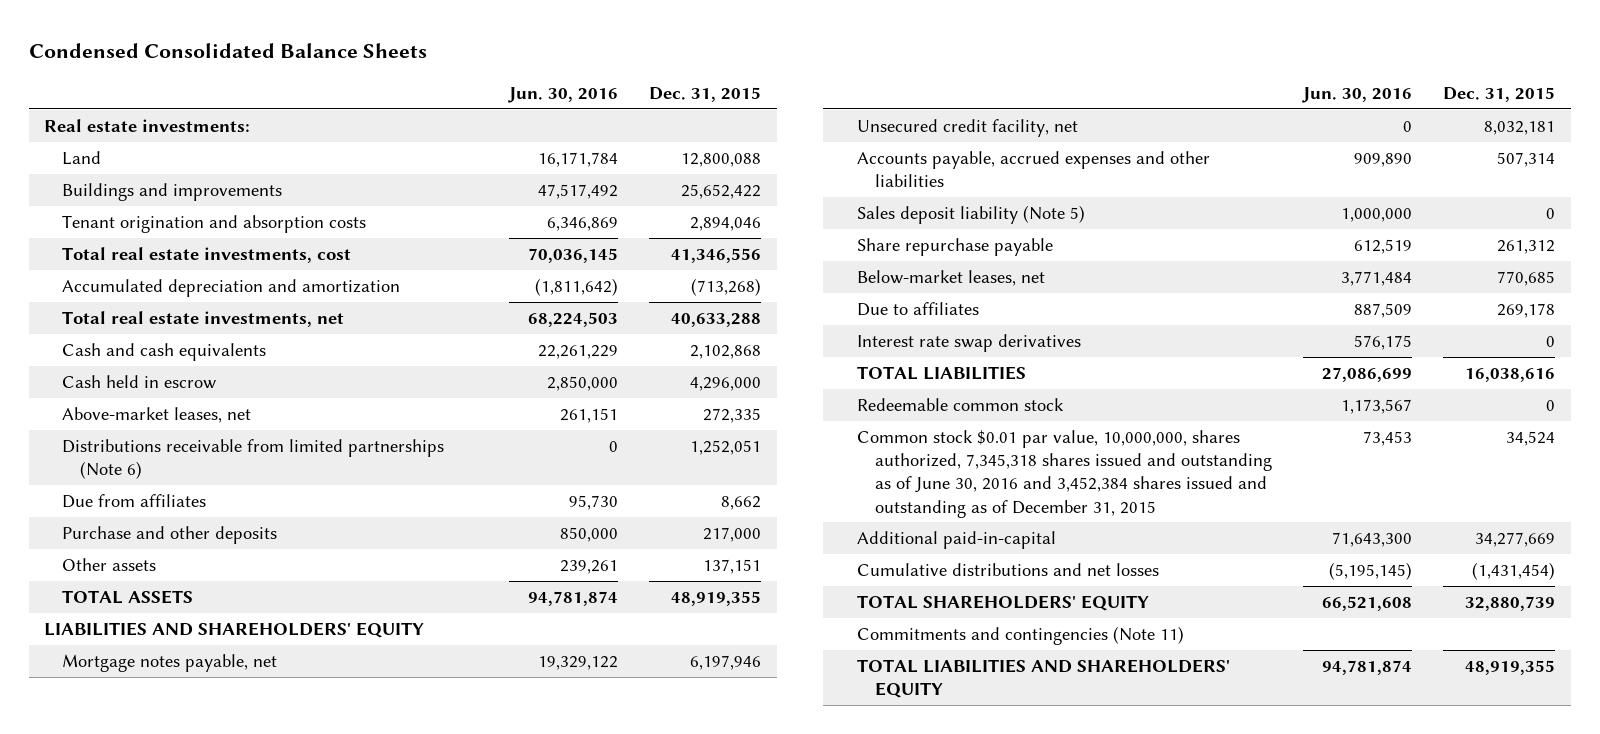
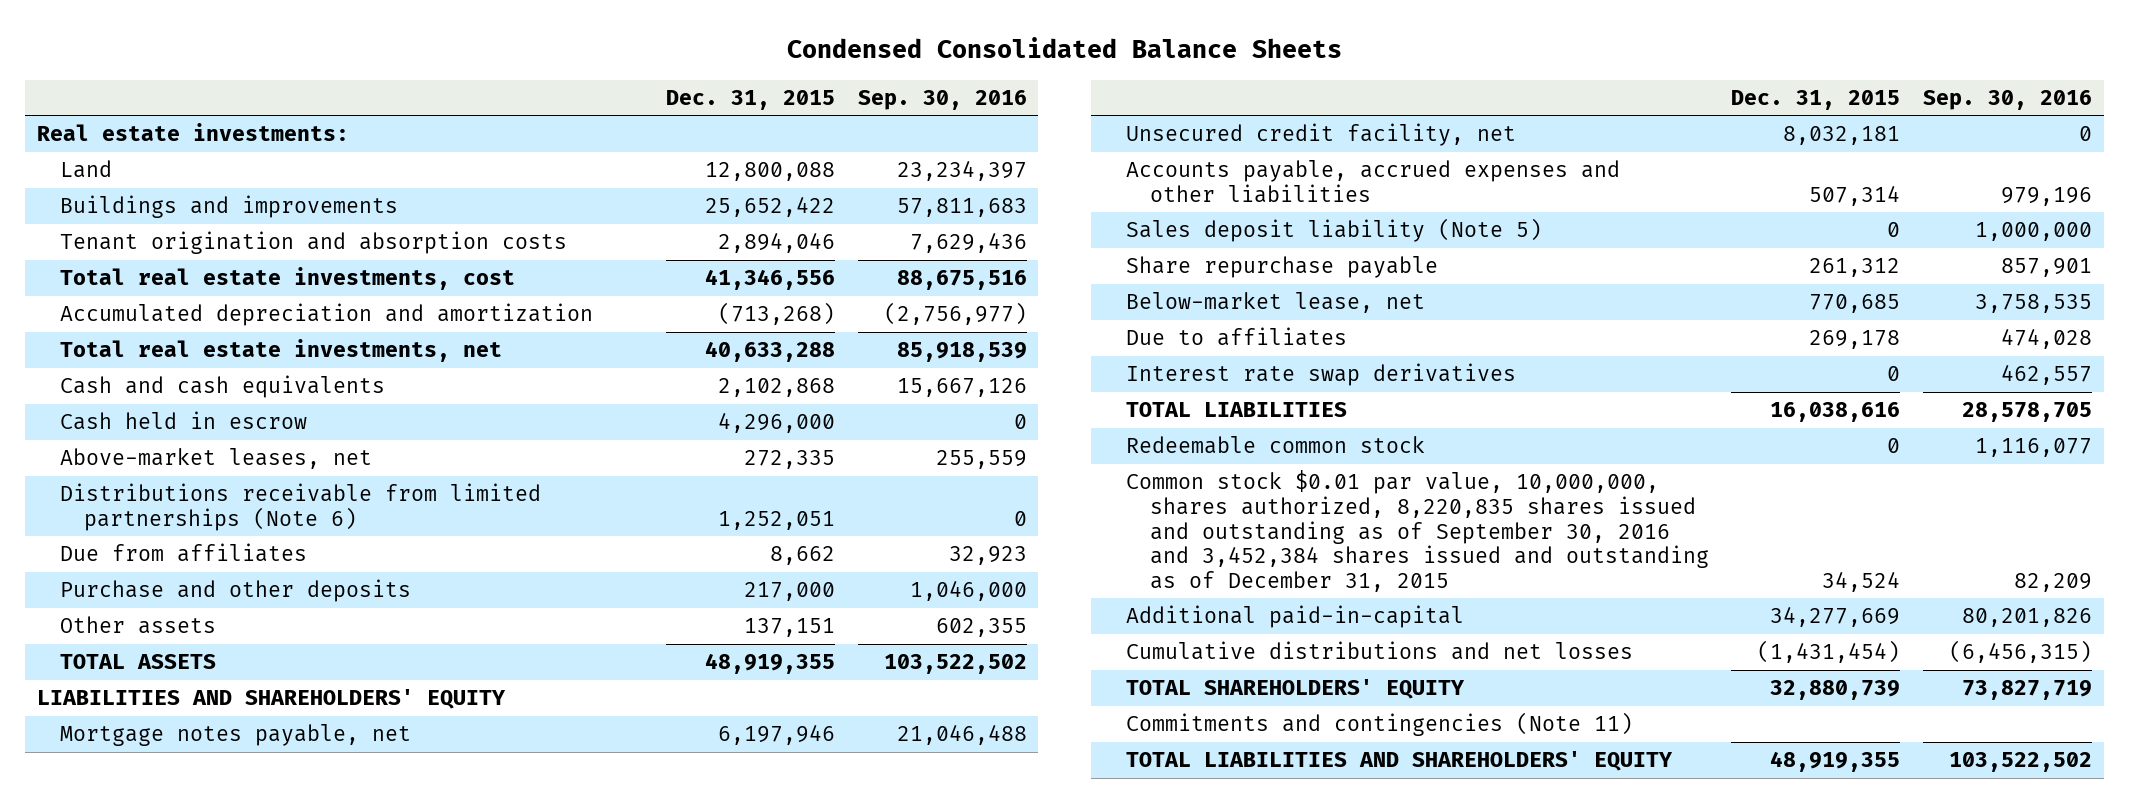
- | Jun. 30, 2016 | Dec. 31, 2015
+ | Dec. 31, 2015 | Sep. 30, 2016
- Below-market leases, net | 3,771,484 | 770,685
+ Below-market lease, net | 770,685 | 3,758,535
- Common stock $0.01 par value, 10,000,000, shares authorized, 7,345,318 shares issued and outstanding as of June 30, 2016 and 3,452,384 shares issued and outstanding as of December 31, 2015 | 73,453 | 34,524
+ Common stock $0.01 par value, 10,000,000, shares authorized, 8,220,835 shares issued and outstanding as of September 30, 2016 and 3,452,384 shares issued and outstanding as of December 31, 2015 | 34,524 | 82,209

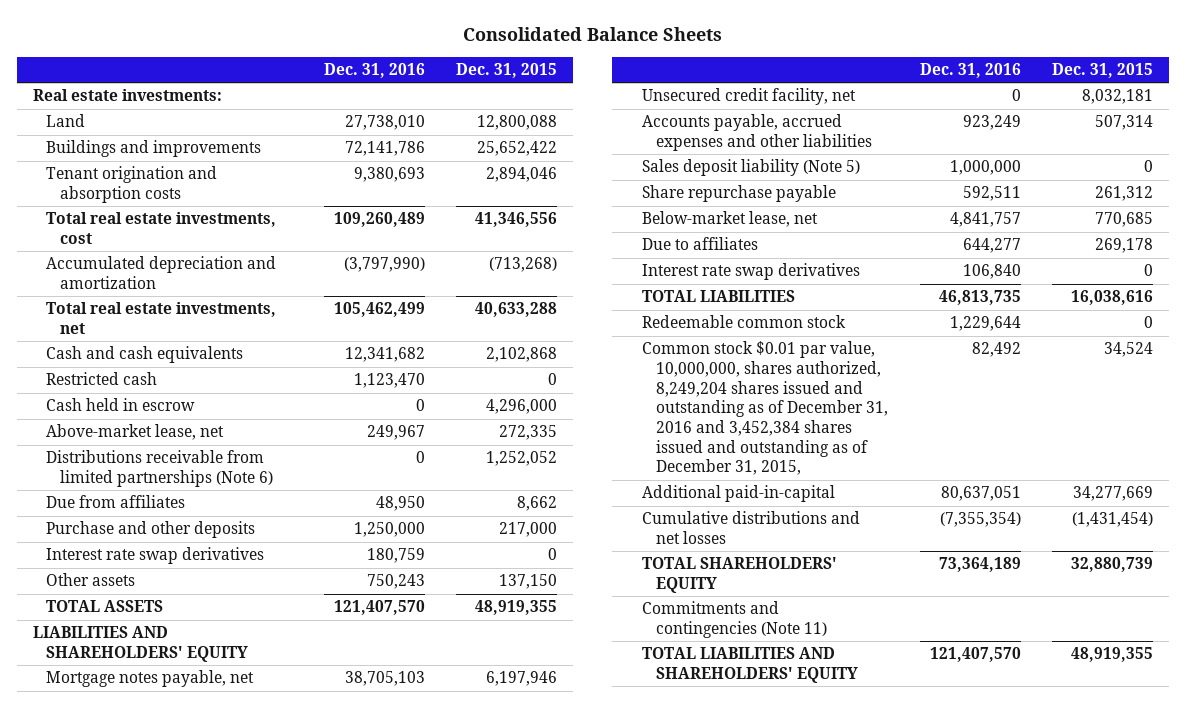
- Condensed Consolidated Balance Sheets
+ Consolidated Balance Sheets
- | Dec. 31, 2015 | Sep. 30, 2016
+ | Dec. 31, 2016 | Dec. 31, 2015
+ Restricted cash | 1,123,470 | 0
- Above-market leases, net | 272,335 | 255,559
- Distributions receivable from limited partnerships (Note 6) | 1,252,051 | 0
+ Above-market lease, net | 249,967 | 272,335
+ Distributions receivable from limited partnerships (Note 6) | 0 | 1,252,052
- Other assets | 137,151 | 602,355
+ Interest rate swap derivatives | 180,759 | 0
+ Other assets | 750,243 | 137,150
- Common stock $0.01 par value, 10,000,000, shares authorized, 8,220,835 shares issued and outstanding as of September 30, 2016 and 3,452,384 shares issued and outstanding as of December 31, 2015 | 34,524 | 82,209
+ Common stock $0.01 par value, 10,000,000, shares authorized, 8,249,204 shares issued and outstanding as of December 31, 2016 and 3,452,384 shares issued and outstanding as of December 31, 2015, | 82,492 | 34,524

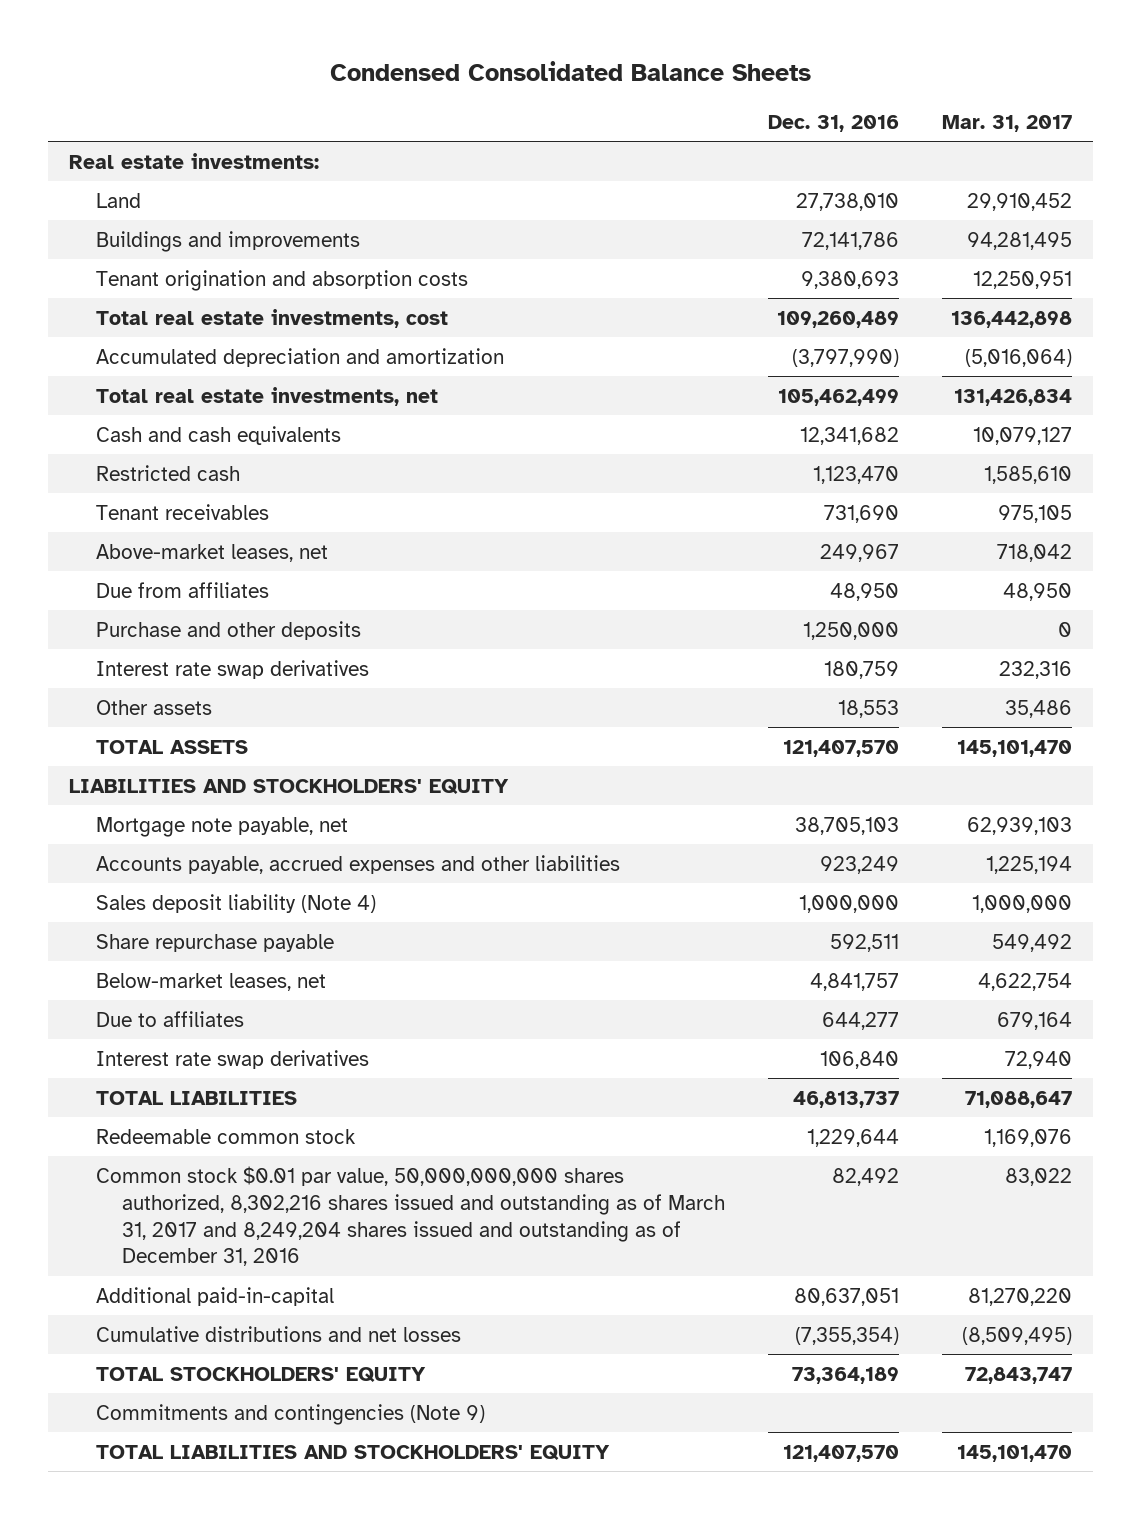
- Consolidated Balance Sheets
+ Condensed Consolidated Balance Sheets
- | Dec. 31, 2016 | Dec. 31, 2015
+ | Dec. 31, 2016 | Mar. 31, 2017
- Cash held in escrow | 0 | 4,296,000
- Above-market lease, net | 249,967 | 272,335
- Distributions receivable from limited partnerships (Note 6) | 0 | 1,252,052
+ Tenant receivables | 731,690 | 975,105
+ Above-market leases, net | 249,967 | 718,042
- Other assets | 750,243 | 137,150
+ Other assets | 18,553 | 35,486
- LIABILITIES AND SHAREHOLDERS' EQUITY
- Mortgage notes payable, net | 38,705,103 | 6,197,946
- Unsecured credit facility, net | 0 | 8,032,181
+ LIABILITIES AND STOCKHOLDERS' EQUITY
+ Mortgage note payable, net | 38,705,103 | 62,939,103
- Sales deposit liability (Note 5) | 1,000,000 | 0
+ Sales deposit liability (Note 4) | 1,000,000 | 1,000,000
- Below-market lease, net | 4,841,757 | 770,685
+ Below-market leases, net | 4,841,757 | 4,622,754
- TOTAL LIABILITIES | 46,813,735 | 16,038,616
+ TOTAL LIABILITIES | 46,813,737 | 71,088,647
- Common stock $0.01 par value, 10,000,000, shares authorized, 8,249,204 shares issued and outstanding as of December 31, 2016 and 3,452,384 shares issued and outstanding as of December 31, 2015, | 82,492 | 34,524
+ Common stock $0.01 par value, 50,000,000,000 shares authorized, 8,302,216 shares issued and outstanding as of March 31, 2017 and 8,249,204 shares issued and outstanding as of December 31, 2016 | 82,492 | 83,022
- TOTAL SHAREHOLDERS' EQUITY | 73,364,189 | 32,880,739
- Commitments and contingencies (Note 11)
- TOTAL LIABILITIES AND SHAREHOLDERS' EQUITY | 121,407,570 | 48,919,355
+ TOTAL STOCKHOLDERS' EQUITY | 73,364,189 | 72,843,747
+ Commitments and contingencies (Note 9)
+ TOTAL LIABILITIES AND STOCKHOLDERS' EQUITY | 121,407,570 | 145,101,470

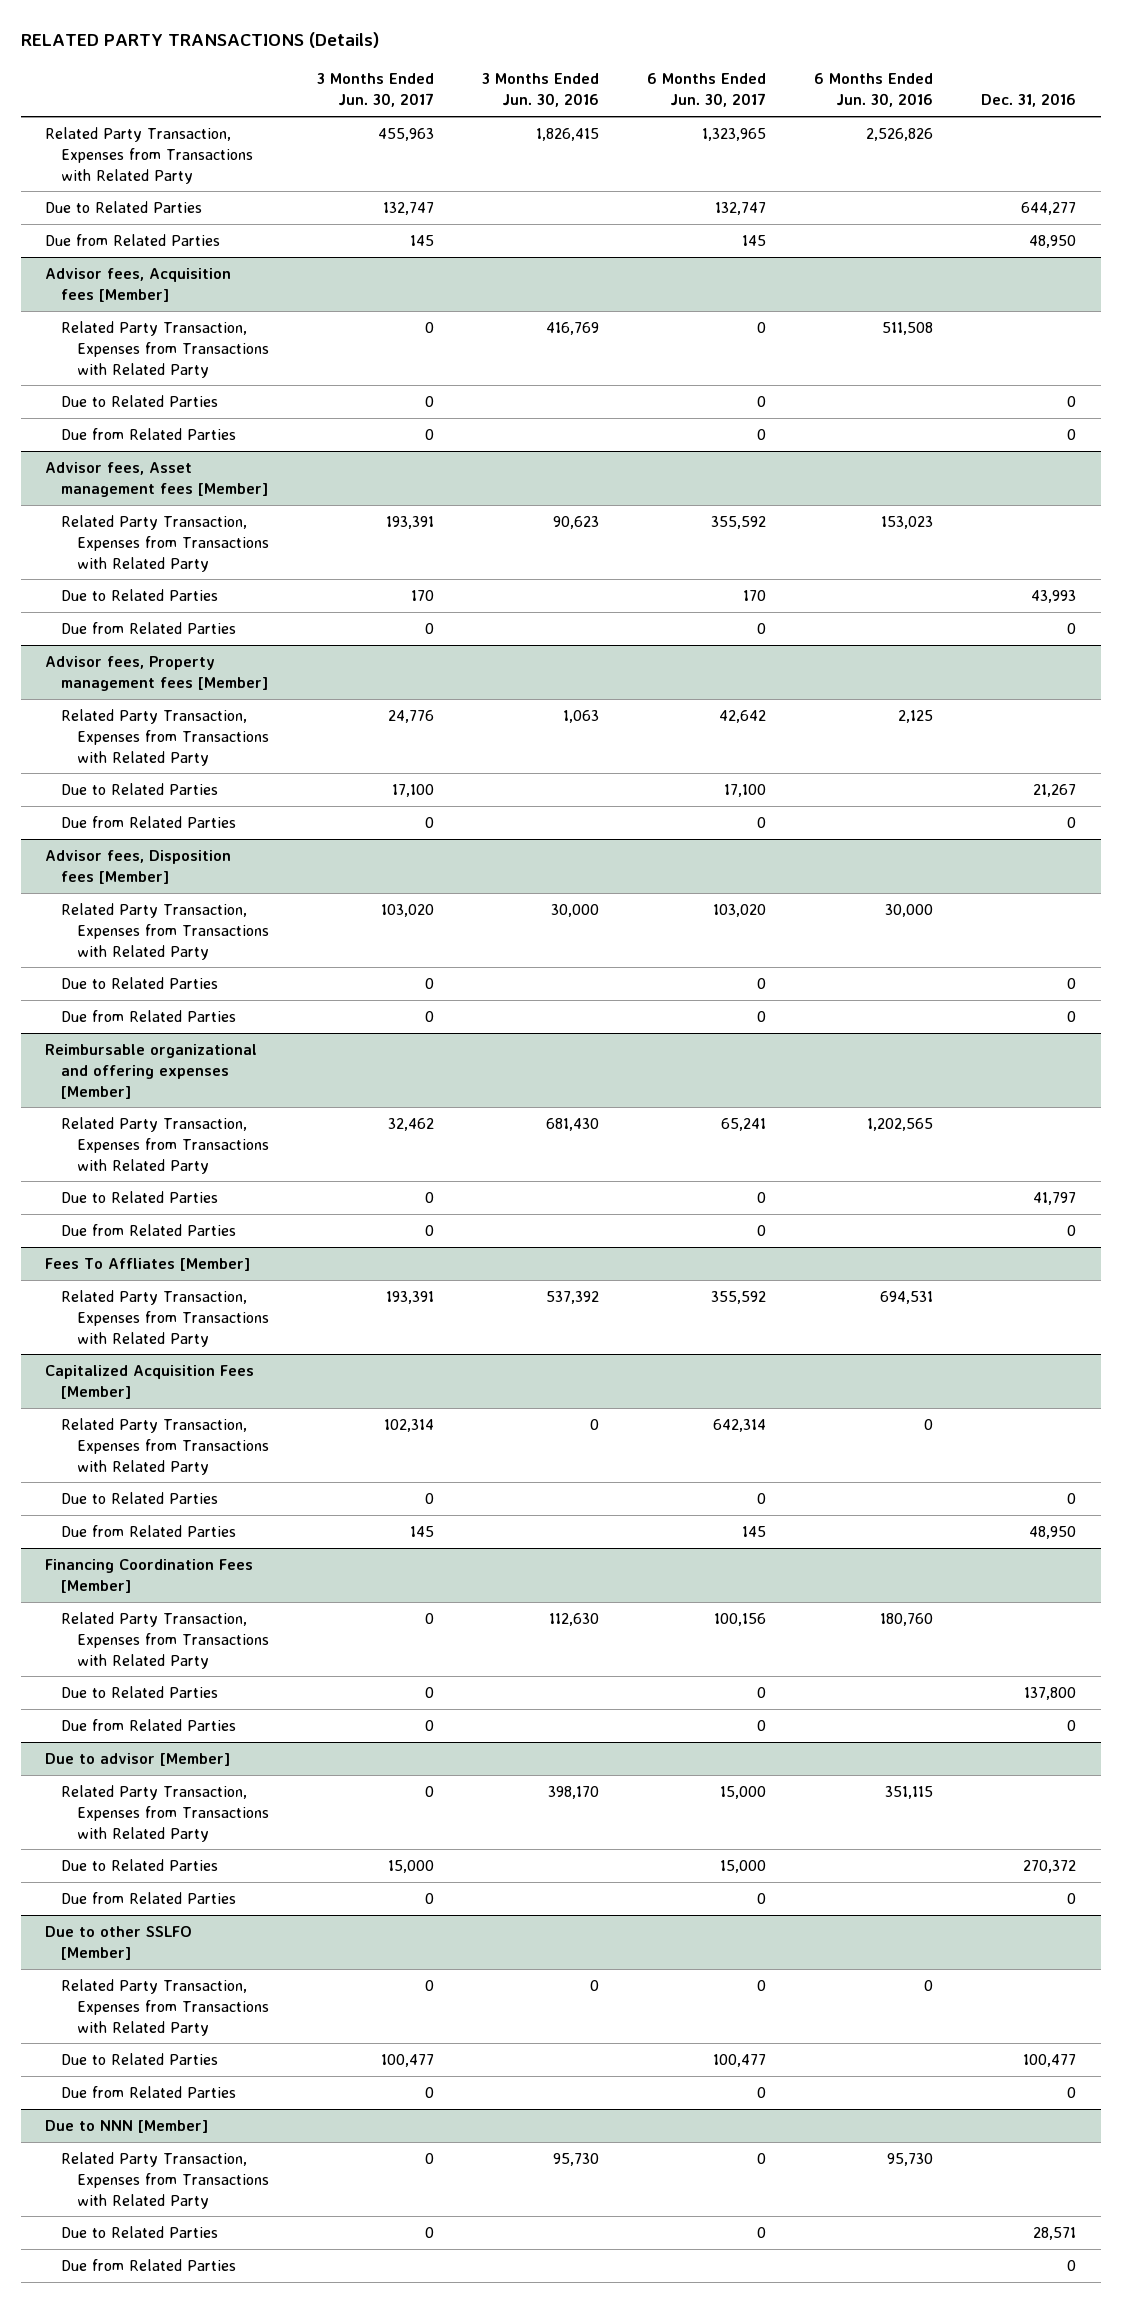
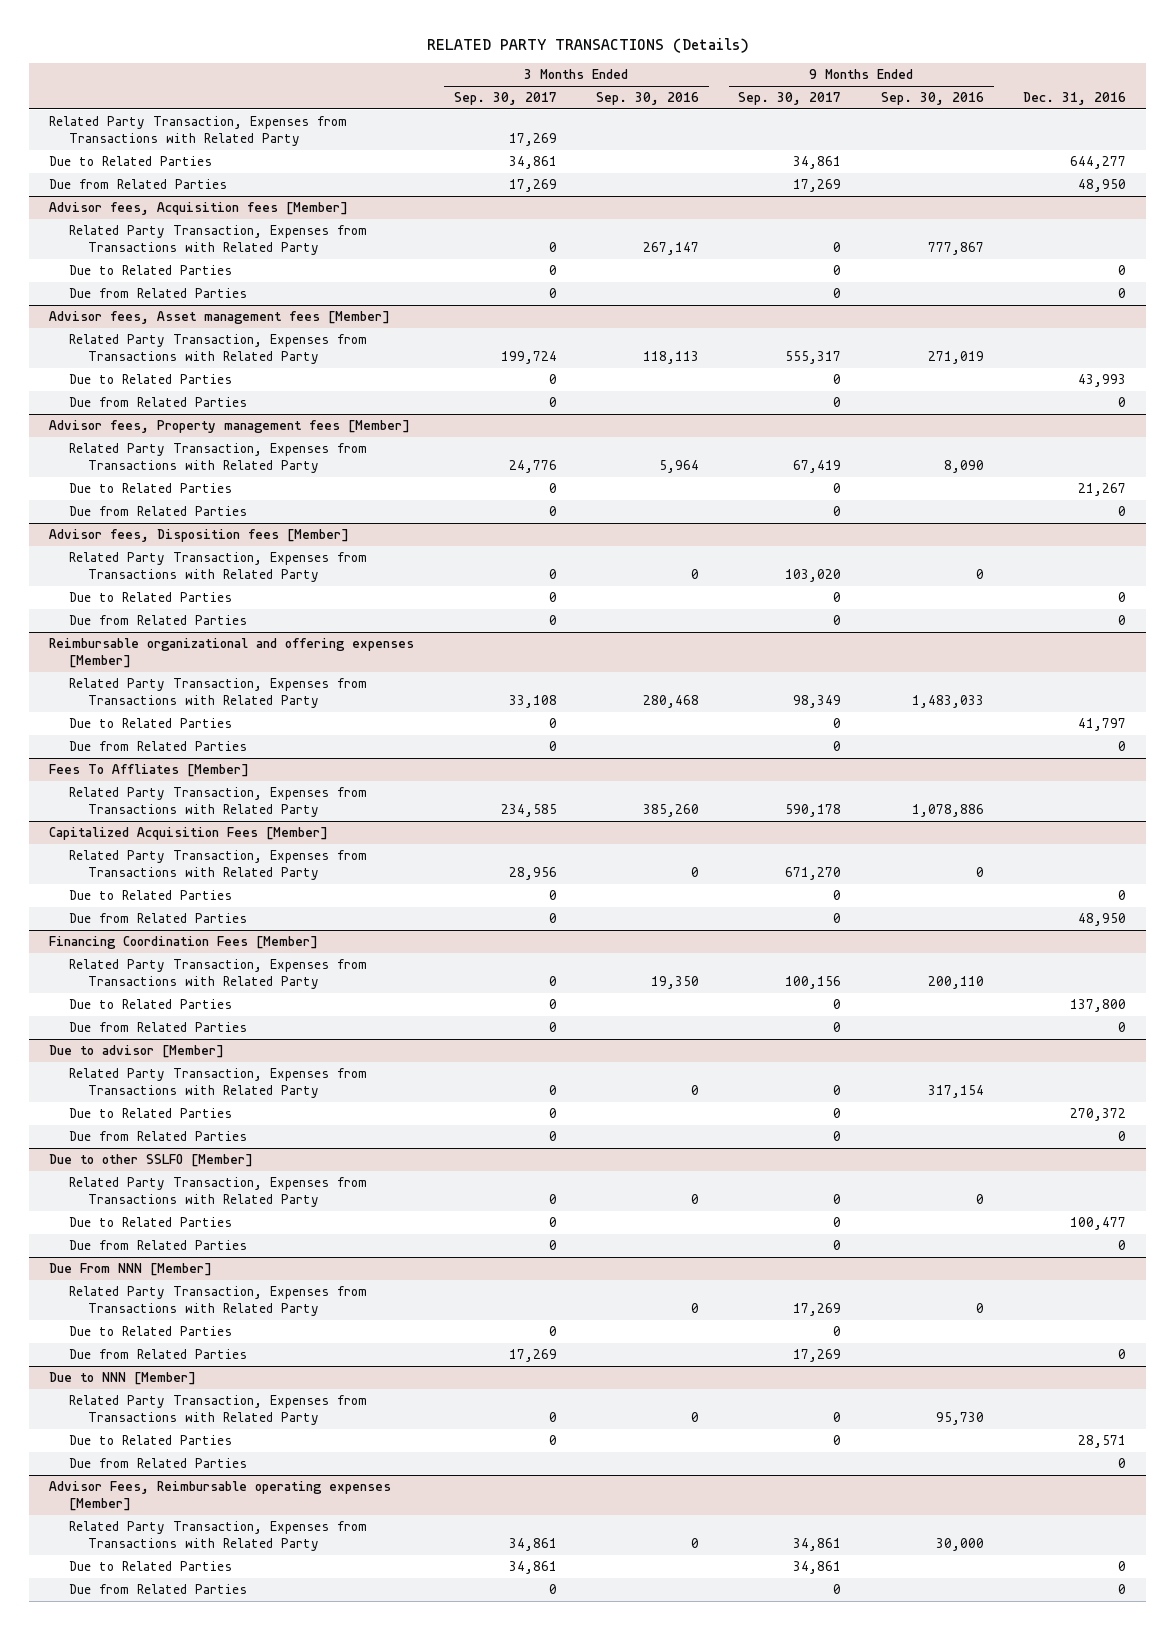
- | 3 Months Ended Jun. 30, 2017 | 3 Months Ended Jun. 30, 2016 | 6 Months Ended Jun. 30, 2017 | 6 Months Ended Jun. 30, 2016 | Dec. 31, 2016
+ | 3 Months Ended Sep. 30, 2017 | 3 Months Ended Sep. 30, 2016 | 9 Months Ended Sep. 30, 2017 | 9 Months Ended Sep. 30, 2016 | Dec. 31, 2016
+ Due From NNN [Member]
+ Related Party Transaction, Expenses from Transactions with Related Party | | 0 | 17,269 | 0 |
+ Due to Related Parties | 0 | | 0 | |
+ Due from Related Parties | 17,269 | | 17,269 | | 0
+ Advisor Fees, Reimbursable operating expenses [Member]
+ Related Party Transaction, Expenses from Transactions with Related Party | 34,861 | 0 | 34,861 | 30,000 |
+ Due to Related Parties | 34,861 | | 34,861 | | 0
+ Due from Related Parties | 0 | | 0 | | 0

